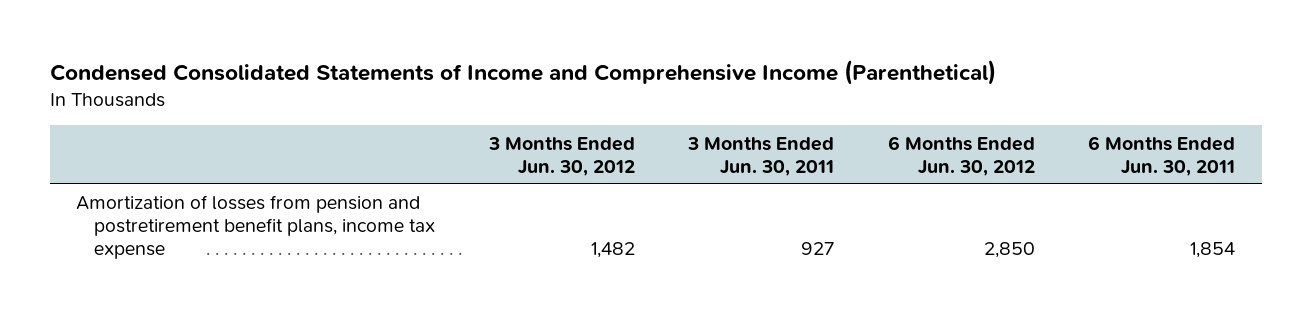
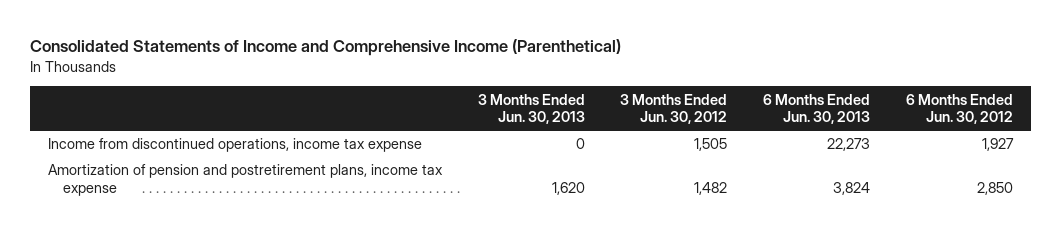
- Condensed Consolidated Statements of Income and Comprehensive Income (Parenthetical)
+ Consolidated Statements of Income and Comprehensive Income (Parenthetical)
- | 3 Months Ended Jun. 30, 2012 | 3 Months Ended Jun. 30, 2011 | 6 Months Ended Jun. 30, 2012 | 6 Months Ended Jun. 30, 2011
+ | 3 Months Ended Jun. 30, 2013 | 3 Months Ended Jun. 30, 2012 | 6 Months Ended Jun. 30, 2013 | 6 Months Ended Jun. 30, 2012
- Amortization of losses from pension and postretirement benefit plans, income tax expense | 1,482 | 927 | 2,850 | 1,854
+ Income from discontinued operations, income tax expense | 0 | 1,505 | 22,273 | 1,927
+ Amortization of pension and postretirement plans, income tax expense | 1,620 | 1,482 | 3,824 | 2,850

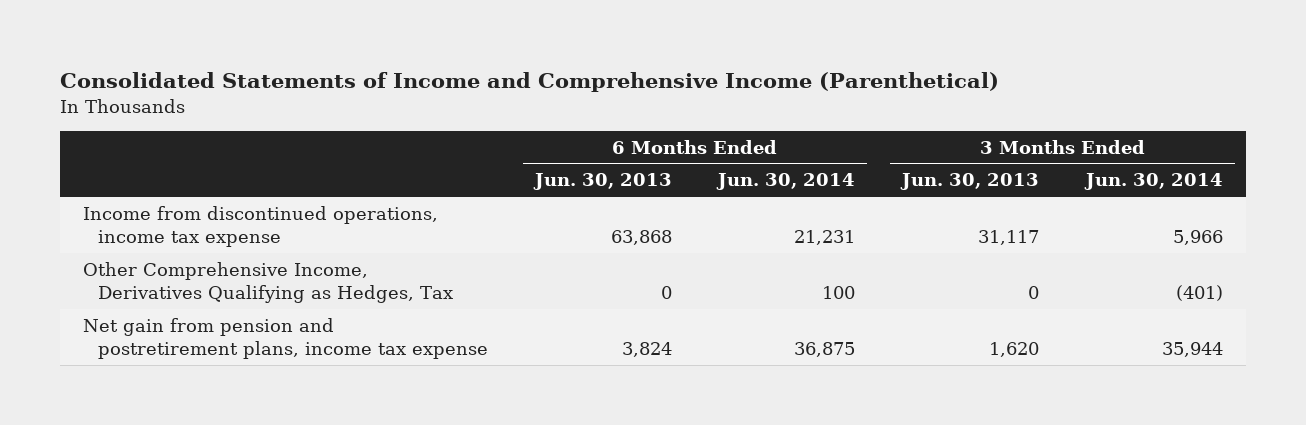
- | 3 Months Ended Jun. 30, 2013 | 3 Months Ended Jun. 30, 2012 | 6 Months Ended Jun. 30, 2013 | 6 Months Ended Jun. 30, 2012
+ | 6 Months Ended Jun. 30, 2013 | 6 Months Ended Jun. 30, 2014 | 3 Months Ended Jun. 30, 2013 | 3 Months Ended Jun. 30, 2014
- Income from discontinued operations, income tax expense | 0 | 1,505 | 22,273 | 1,927
- Amortization of pension and postretirement plans, income tax expense | 1,620 | 1,482 | 3,824 | 2,850
+ Income from discontinued operations, income tax expense | 63,868 | 21,231 | 31,117 | 5,966
+ Other Comprehensive Income, Derivatives Qualifying as Hedges, Tax | 0 | 100 | 0 | (401)
+ Net gain from pension and postretirement plans, income tax expense | 3,824 | 36,875 | 1,620 | 35,944

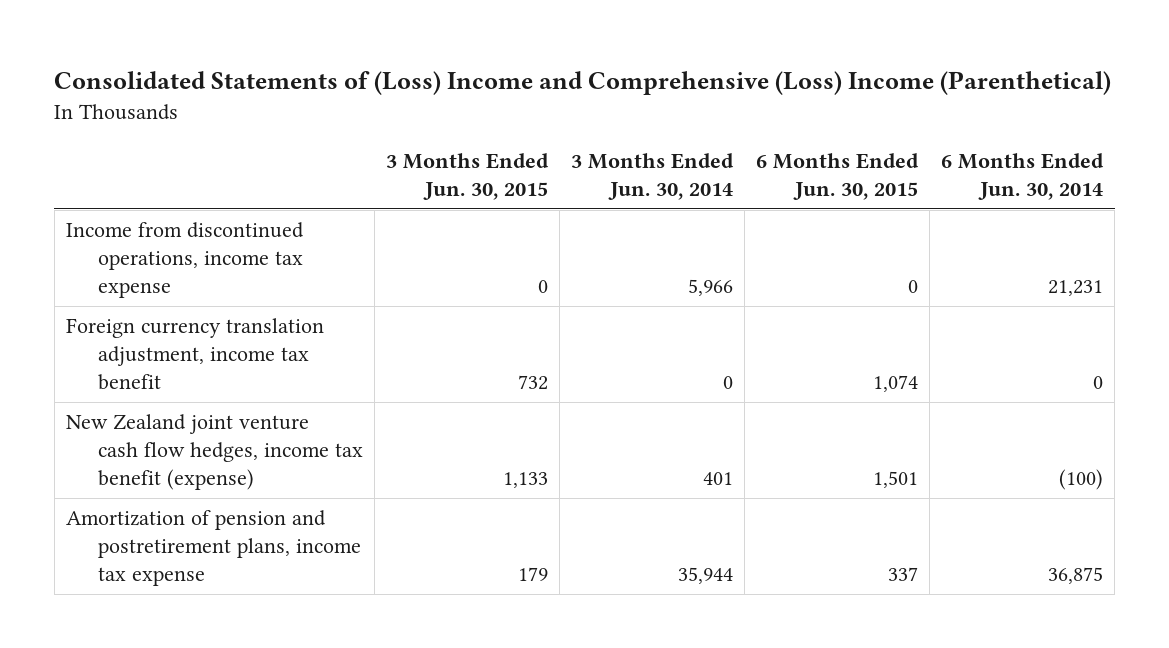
- Consolidated Statements of Income and Comprehensive Income (Parenthetical)
+ Consolidated Statements of (Loss) Income and Comprehensive (Loss) Income (Parenthetical)
- | 6 Months Ended Jun. 30, 2013 | 6 Months Ended Jun. 30, 2014 | 3 Months Ended Jun. 30, 2013 | 3 Months Ended Jun. 30, 2014
+ | 3 Months Ended Jun. 30, 2015 | 3 Months Ended Jun. 30, 2014 | 6 Months Ended Jun. 30, 2015 | 6 Months Ended Jun. 30, 2014
- Other Comprehensive Income, Derivatives Qualifying as Hedges, Tax | 0 | 100 | 0 | (401)
- Net gain from pension and postretirement plans, income tax expense | 3,824 | 36,875 | 1,620 | 35,944
+ Foreign currency translation adjustment, income tax benefit | 732 | 0 | 1,074 | 0
+ New Zealand joint venture cash flow hedges, income tax benefit (expense) | 1,133 | 401 | 1,501 | (100)
+ Amortization of pension and postretirement plans, income tax expense | 179 | 35,944 | 337 | 36,875

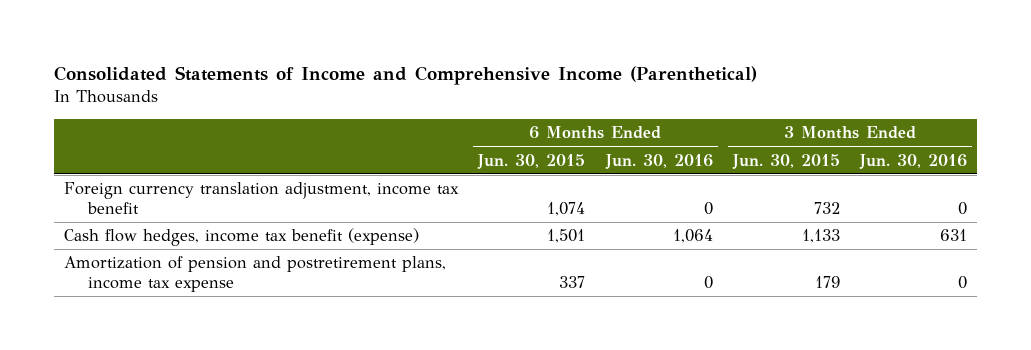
- Consolidated Statements of (Loss) Income and Comprehensive (Loss) Income (Parenthetical)
+ Consolidated Statements of Income and Comprehensive Income (Parenthetical)
- | 3 Months Ended Jun. 30, 2015 | 3 Months Ended Jun. 30, 2014 | 6 Months Ended Jun. 30, 2015 | 6 Months Ended Jun. 30, 2014
+ | 6 Months Ended Jun. 30, 2015 | 6 Months Ended Jun. 30, 2016 | 3 Months Ended Jun. 30, 2015 | 3 Months Ended Jun. 30, 2016
- Income from discontinued operations, income tax expense | 0 | 5,966 | 0 | 21,231
- New Zealand joint venture cash flow hedges, income tax benefit (expense) | 1,133 | 401 | 1,501 | (100)
+ Cash flow hedges, income tax benefit (expense) | 1,501 | 1,064 | 1,133 | 631

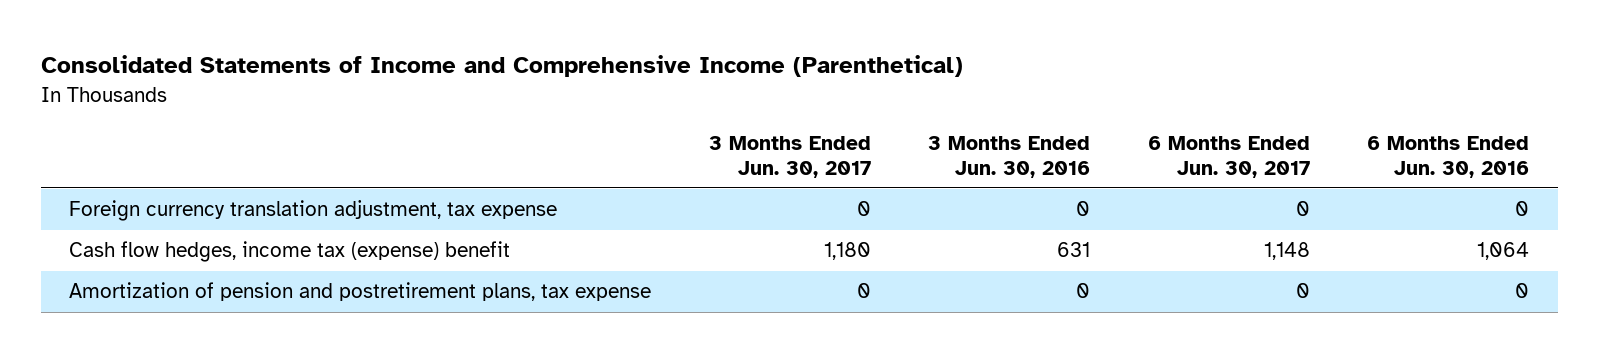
- | 6 Months Ended Jun. 30, 2015 | 6 Months Ended Jun. 30, 2016 | 3 Months Ended Jun. 30, 2015 | 3 Months Ended Jun. 30, 2016
+ | 3 Months Ended Jun. 30, 2017 | 3 Months Ended Jun. 30, 2016 | 6 Months Ended Jun. 30, 2017 | 6 Months Ended Jun. 30, 2016
- Foreign currency translation adjustment, income tax benefit | 1,074 | 0 | 732 | 0
- Cash flow hedges, income tax benefit (expense) | 1,501 | 1,064 | 1,133 | 631
- Amortization of pension and postretirement plans, income tax expense | 337 | 0 | 179 | 0
+ Foreign currency translation adjustment, tax expense | 0 | 0 | 0 | 0
+ Cash flow hedges, income tax (expense) benefit | 1,180 | 631 | 1,148 | 1,064
+ Amortization of pension and postretirement plans, tax expense | 0 | 0 | 0 | 0

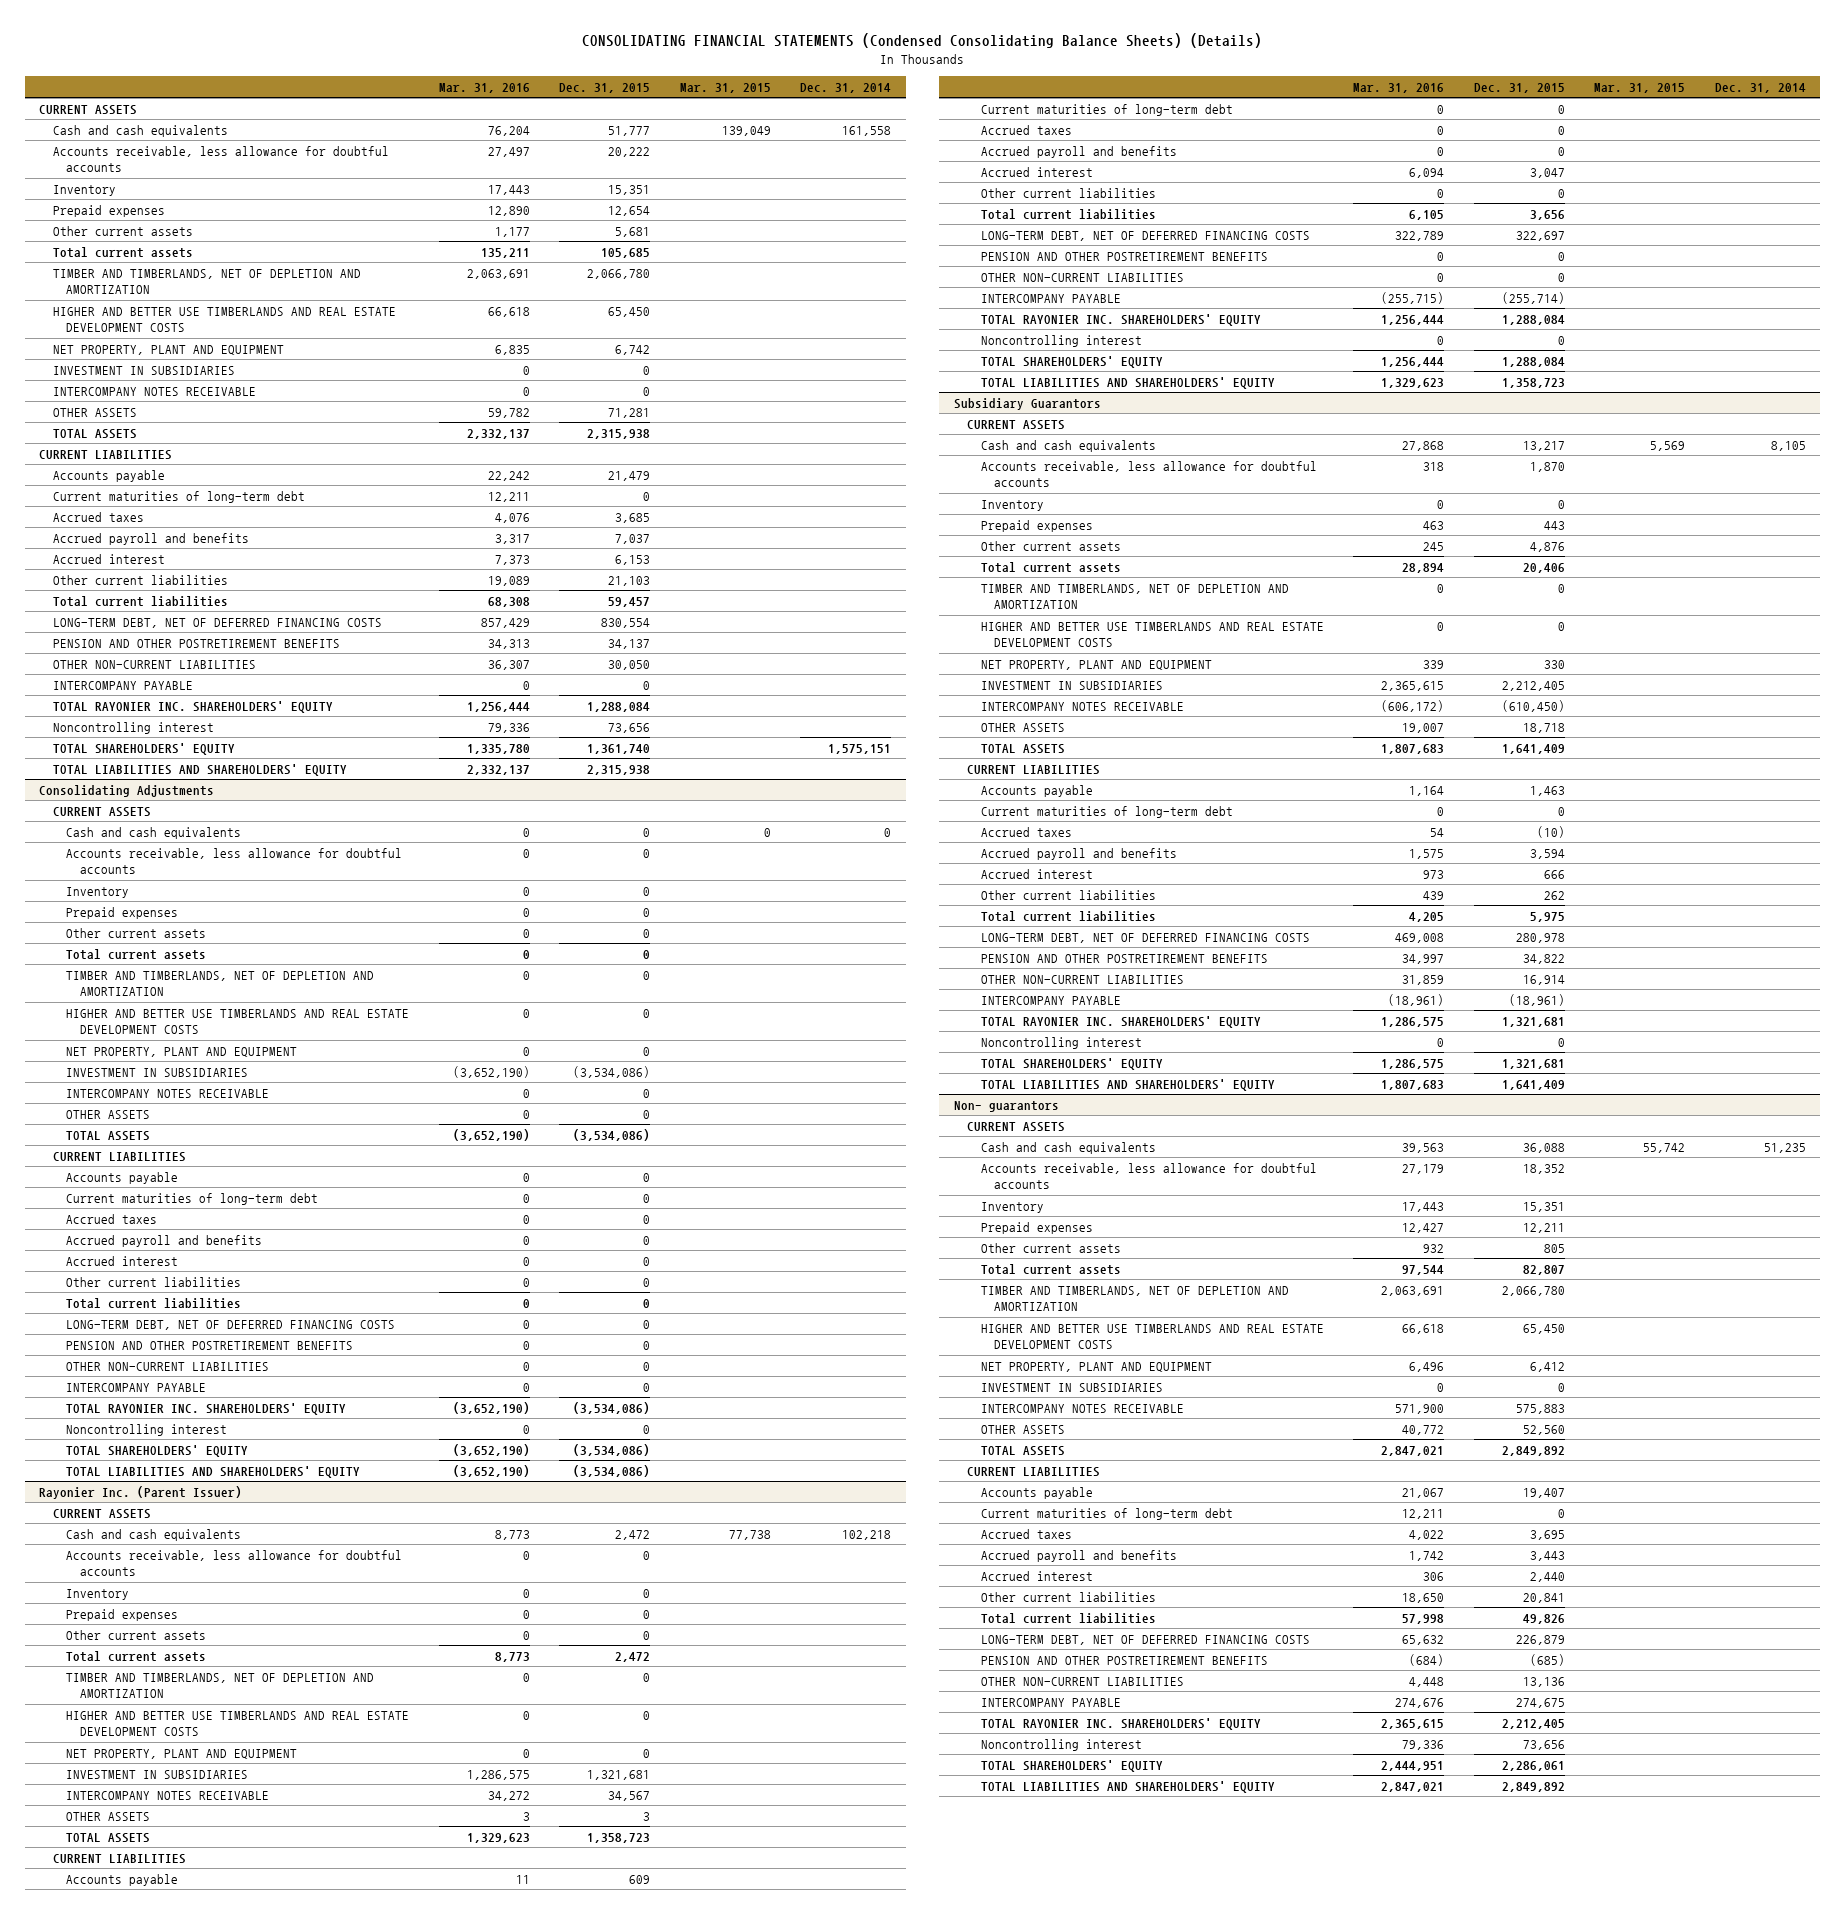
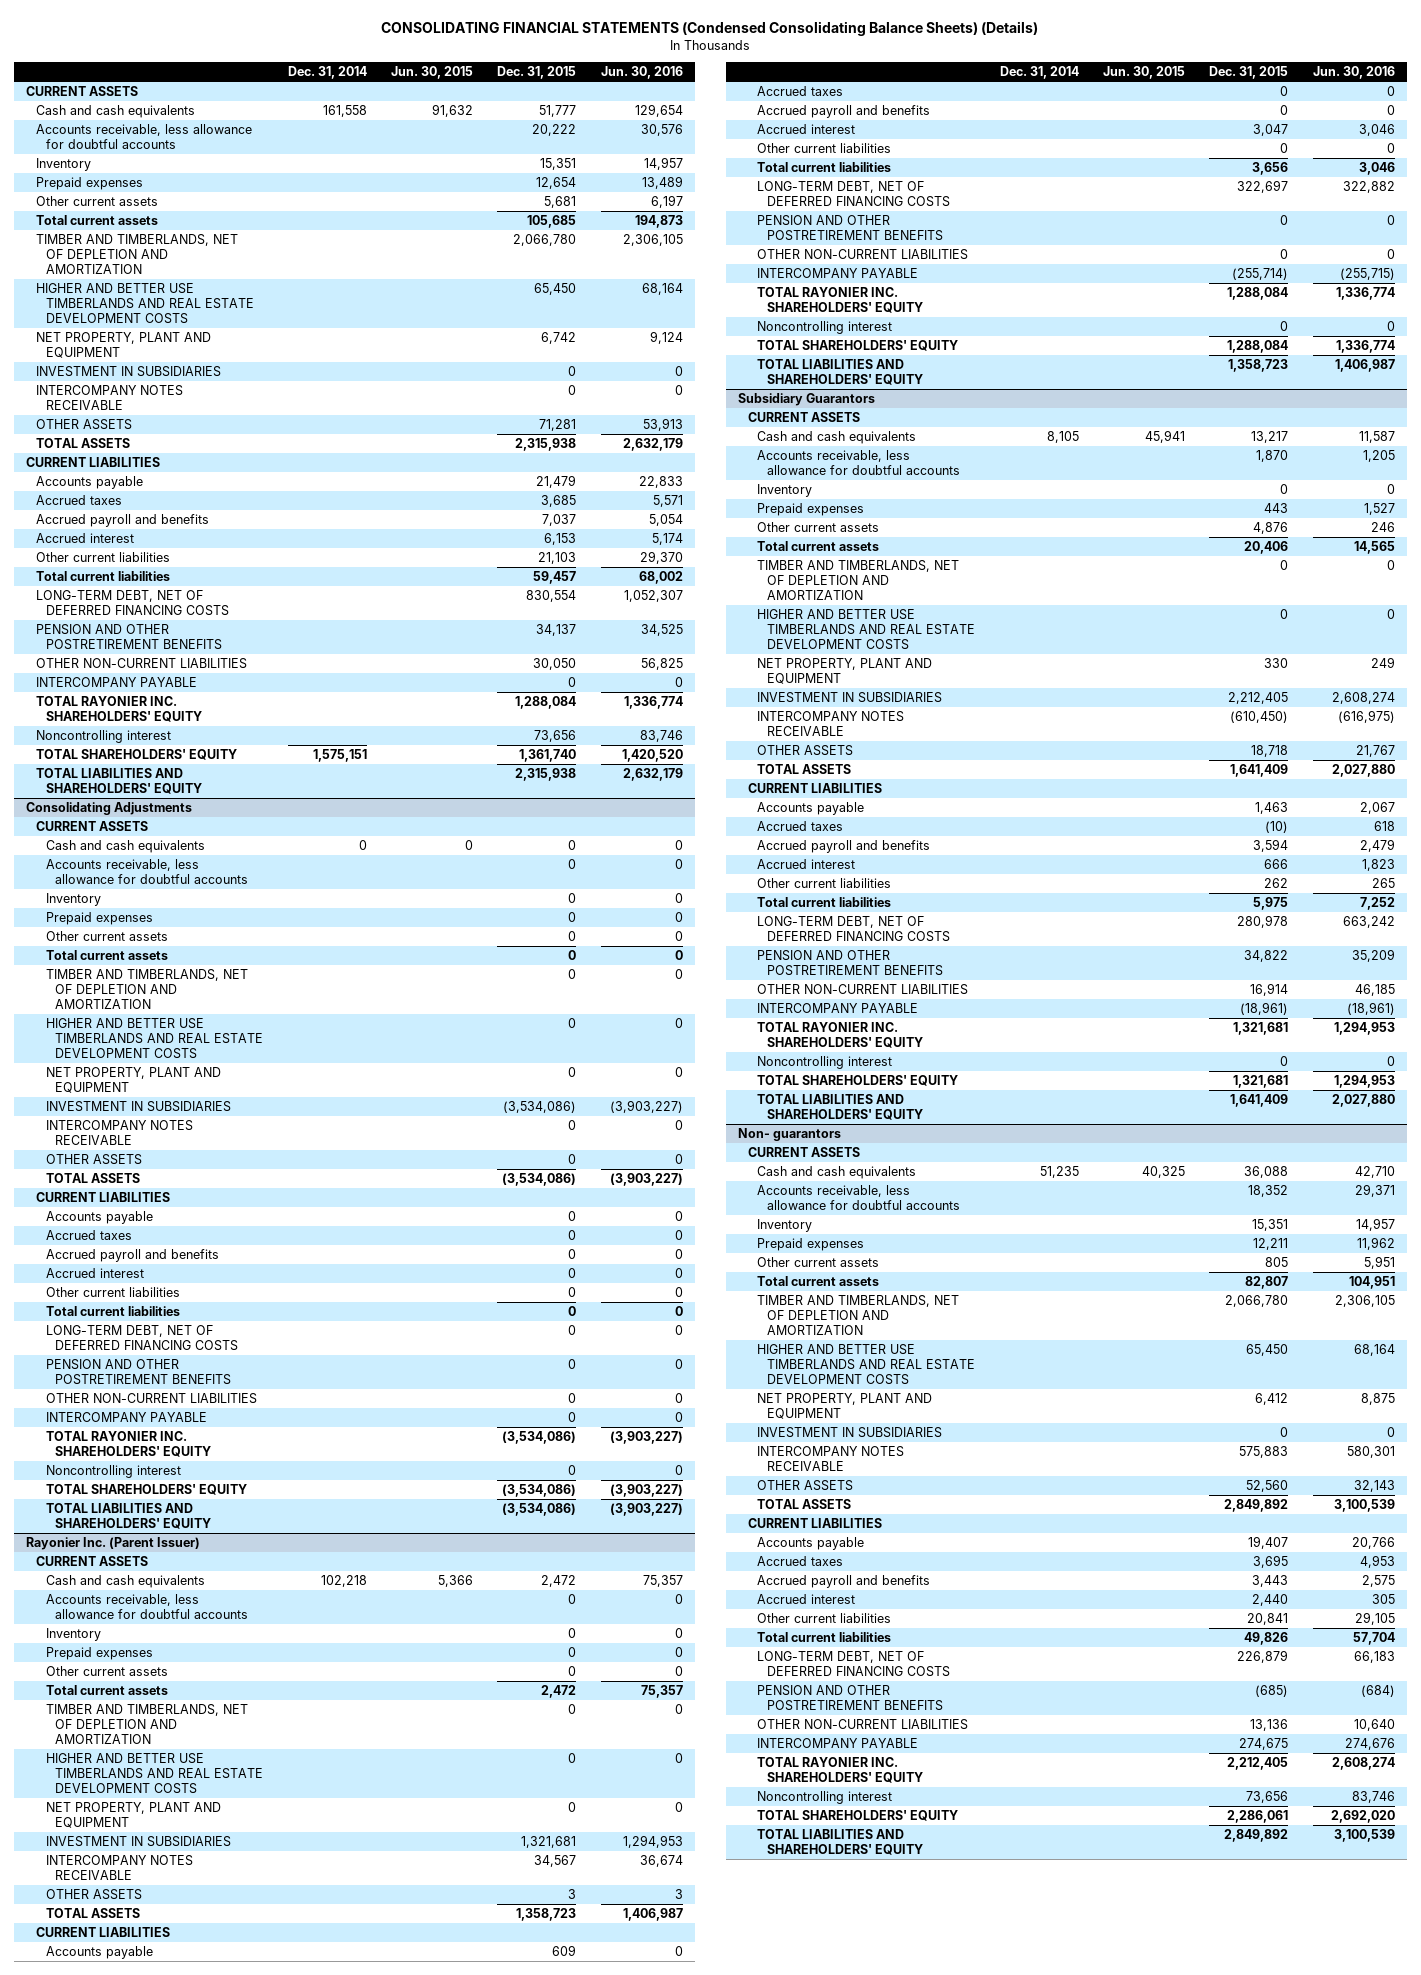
- | Mar. 31, 2016 | Dec. 31, 2015 | Mar. 31, 2015 | Dec. 31, 2014
+ | Dec. 31, 2014 | Jun. 30, 2015 | Dec. 31, 2015 | Jun. 30, 2016
- Current maturities of long-term debt | 12,211 | 0 | |
@ Consolidating Adjustments
- Current maturities of long-term debt | 0 | 0 | |
@ Rayonier Inc. (Parent Issuer)
- Current maturities of long-term debt | 0 | 0 | |
@ Subsidiary Guarantors
- Current maturities of long-term debt | 0 | 0 | |
@ Non- guarantors
- Current maturities of long-term debt | 12,211 | 0 | |

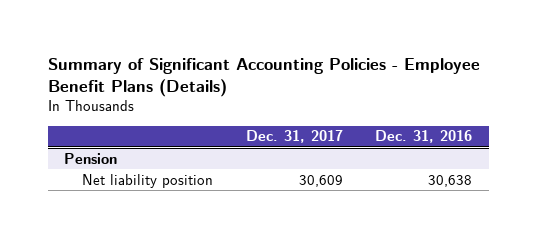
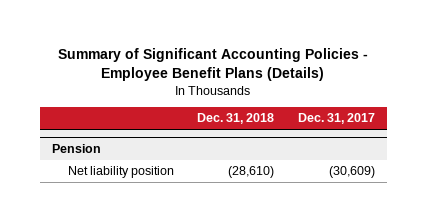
- | Dec. 31, 2017 | Dec. 31, 2016
+ | Dec. 31, 2018 | Dec. 31, 2017
@ Pension
- Net liability position | 30,609 | 30,638
+ Net liability position | (28,610) | (30,609)

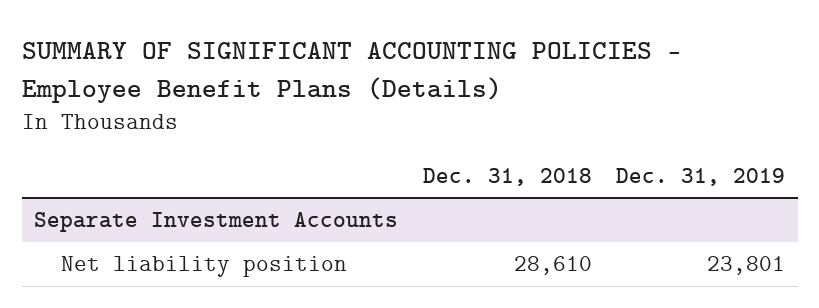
- Summary of Significant Accounting Policies - Employee Benefit Plans (Details)
+ SUMMARY OF SIGNIFICANT ACCOUNTING POLICIES - Employee Benefit Plans (Details)
- | Dec. 31, 2018 | Dec. 31, 2017
+ | Dec. 31, 2018 | Dec. 31, 2019
- Pension
- Net liability position | (28,610) | (30,609)
+ Separate Investment Accounts
+ Net liability position | 28,610 | 23,801

